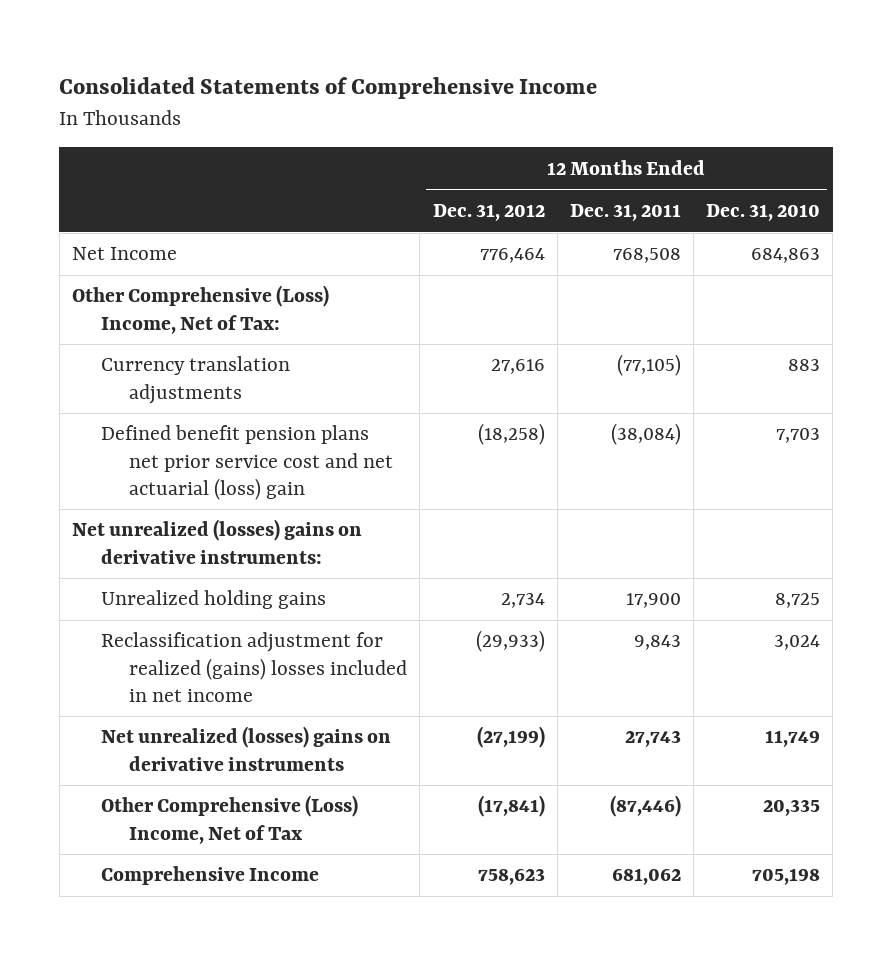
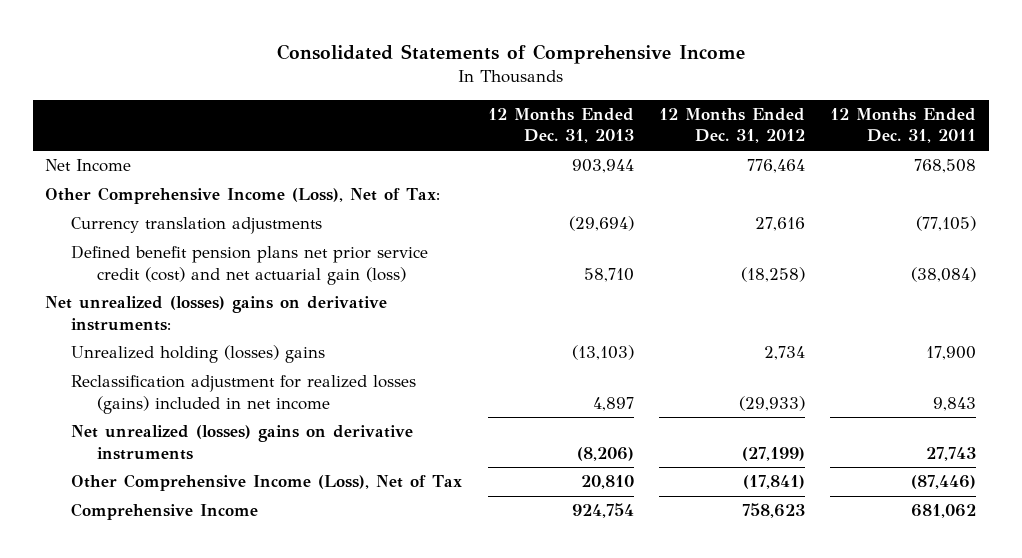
- | 12 Months Ended Dec. 31, 2012 | 12 Months Ended Dec. 31, 2011 | 12 Months Ended Dec. 31, 2010
+ | 12 Months Ended Dec. 31, 2013 | 12 Months Ended Dec. 31, 2012 | 12 Months Ended Dec. 31, 2011
- Other Comprehensive (Loss) Income, Net of Tax:
+ Other Comprehensive Income (Loss), Net of Tax:
- Defined benefit pension plans net prior service cost and net actuarial (loss) gain | (18,258) | (38,084) | 7,703
+ Defined benefit pension plans net prior service credit (cost) and net actuarial gain (loss) | 58,710 | (18,258) | (38,084)
- Unrealized holding gains | 2,734 | 17,900 | 8,725
- Reclassification adjustment for realized (gains) losses included in net income | (29,933) | 9,843 | 3,024
+ Unrealized holding (losses) gains | (13,103) | 2,734 | 17,900
+ Reclassification adjustment for realized losses (gains) included in net income | 4,897 | (29,933) | 9,843
- Other Comprehensive (Loss) Income, Net of Tax | (17,841) | (87,446) | 20,335
+ Other Comprehensive Income (Loss), Net of Tax | 20,810 | (17,841) | (87,446)

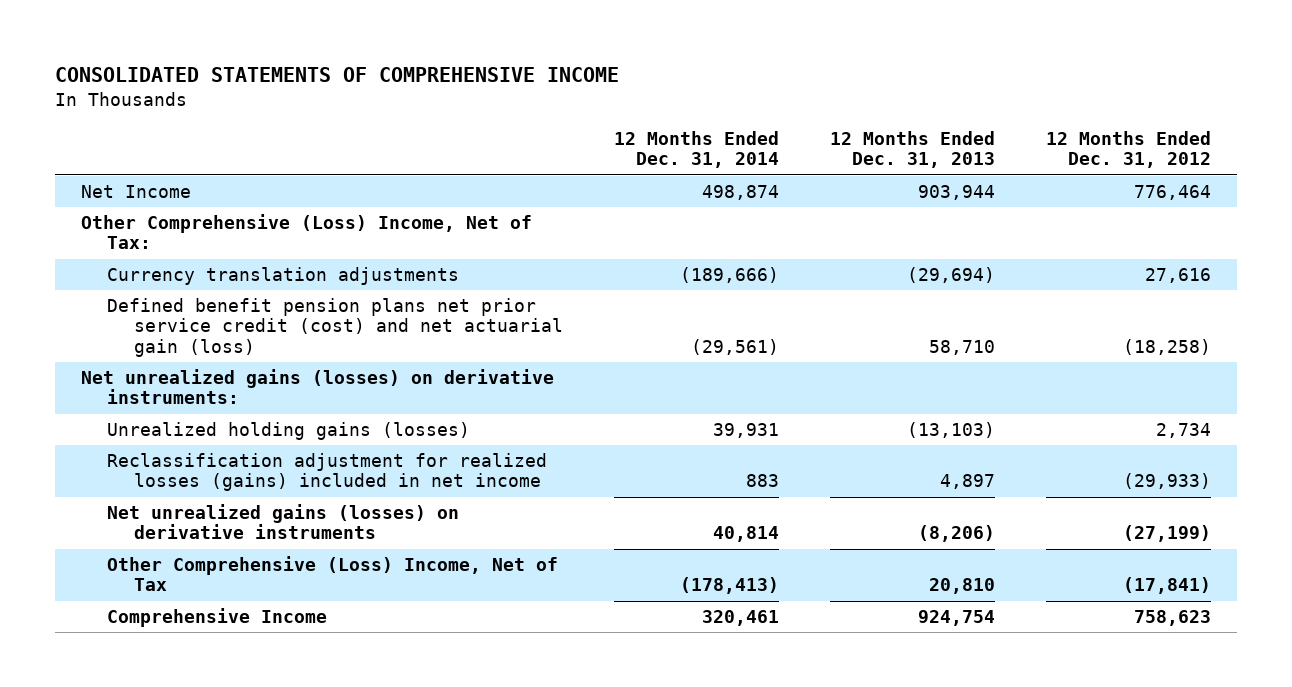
- Consolidated Statements of Comprehensive Income
+ CONSOLIDATED STATEMENTS OF COMPREHENSIVE INCOME
- | 12 Months Ended Dec. 31, 2013 | 12 Months Ended Dec. 31, 2012 | 12 Months Ended Dec. 31, 2011
+ | 12 Months Ended Dec. 31, 2014 | 12 Months Ended Dec. 31, 2013 | 12 Months Ended Dec. 31, 2012
- Other Comprehensive Income (Loss), Net of Tax:
+ Other Comprehensive (Loss) Income, Net of Tax:
- Net unrealized (losses) gains on derivative instruments:
- Unrealized holding (losses) gains | (13,103) | 2,734 | 17,900
+ Net unrealized gains (losses) on derivative instruments:
+ Unrealized holding gains (losses) | 39,931 | (13,103) | 2,734
- Net unrealized (losses) gains on derivative instruments | (8,206) | (27,199) | 27,743
- Other Comprehensive Income (Loss), Net of Tax | 20,810 | (17,841) | (87,446)
+ Net unrealized gains (losses) on derivative instruments | 40,814 | (8,206) | (27,199)
+ Other Comprehensive (Loss) Income, Net of Tax | (178,413) | 20,810 | (17,841)

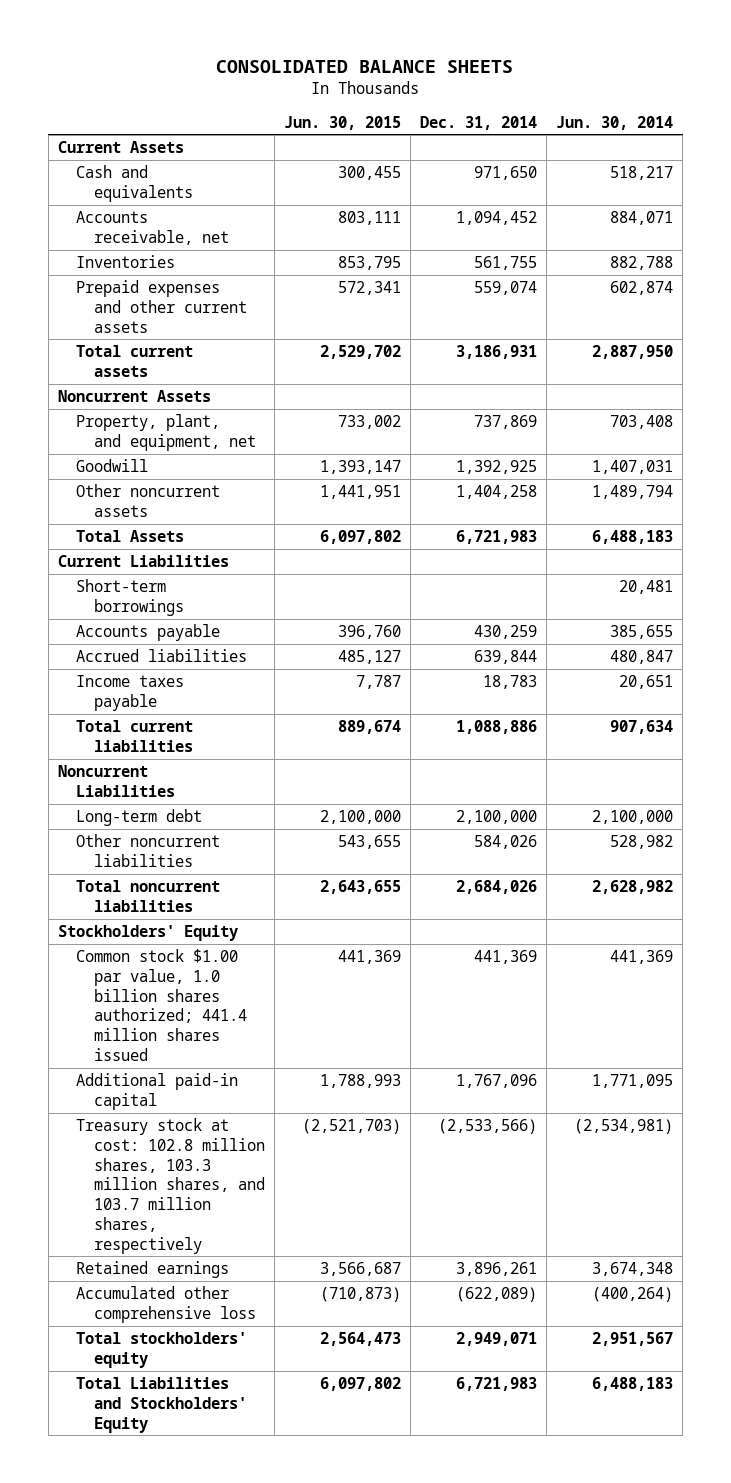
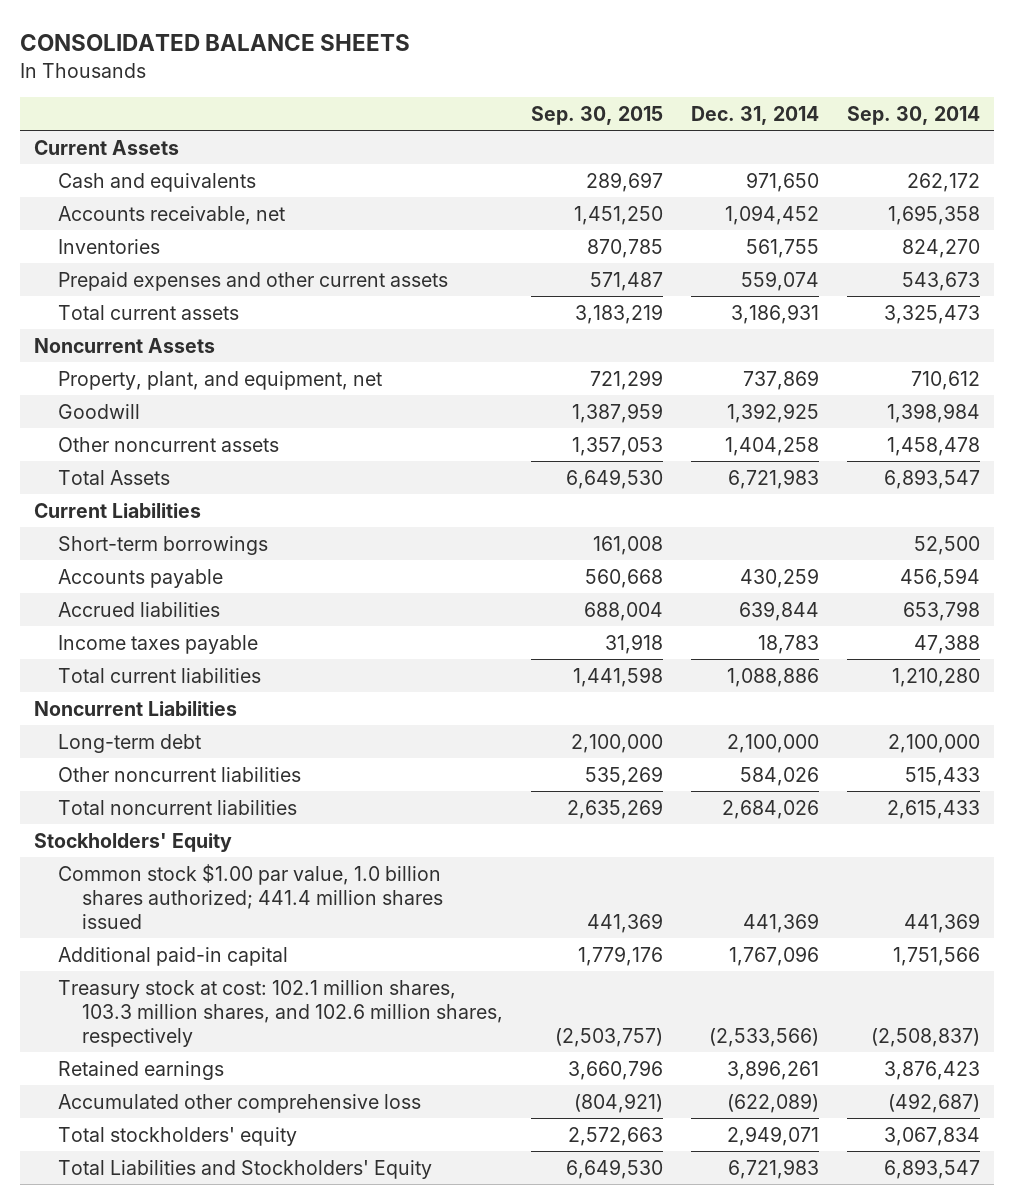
- | Jun. 30, 2015 | Dec. 31, 2014 | Jun. 30, 2014
+ | Sep. 30, 2015 | Dec. 31, 2014 | Sep. 30, 2014
- Treasury stock at cost: 102.8 million shares, 103.3 million shares, and 103.7 million shares, respectively | (2,521,703) | (2,533,566) | (2,534,981)
+ Treasury stock at cost: 102.1 million shares, 103.3 million shares, and 102.6 million shares, respectively | (2,503,757) | (2,533,566) | (2,508,837)

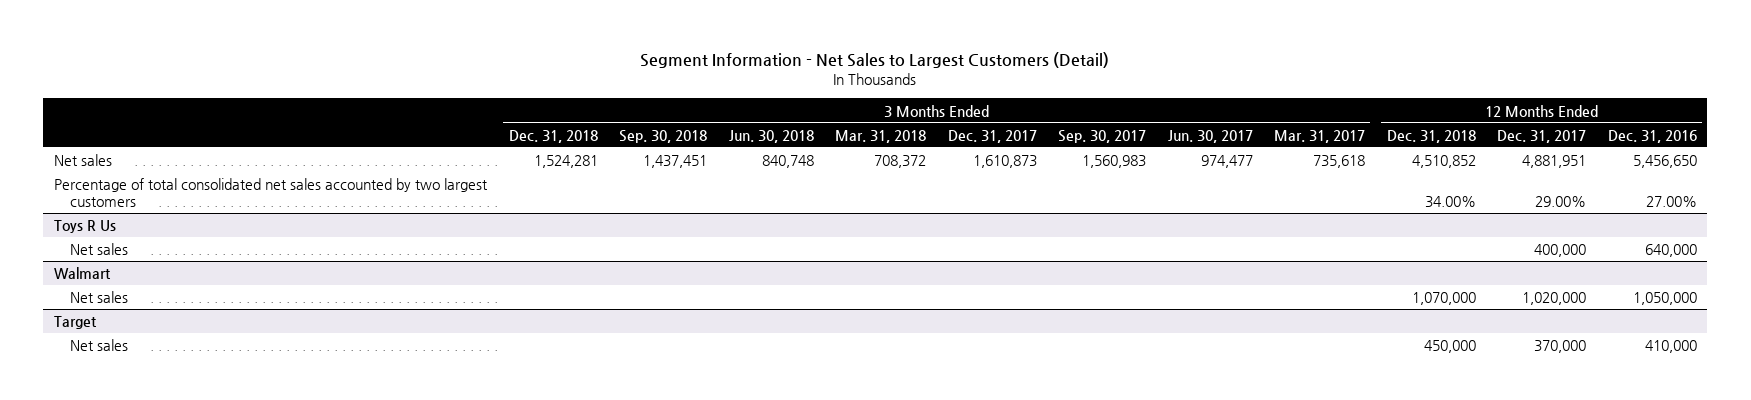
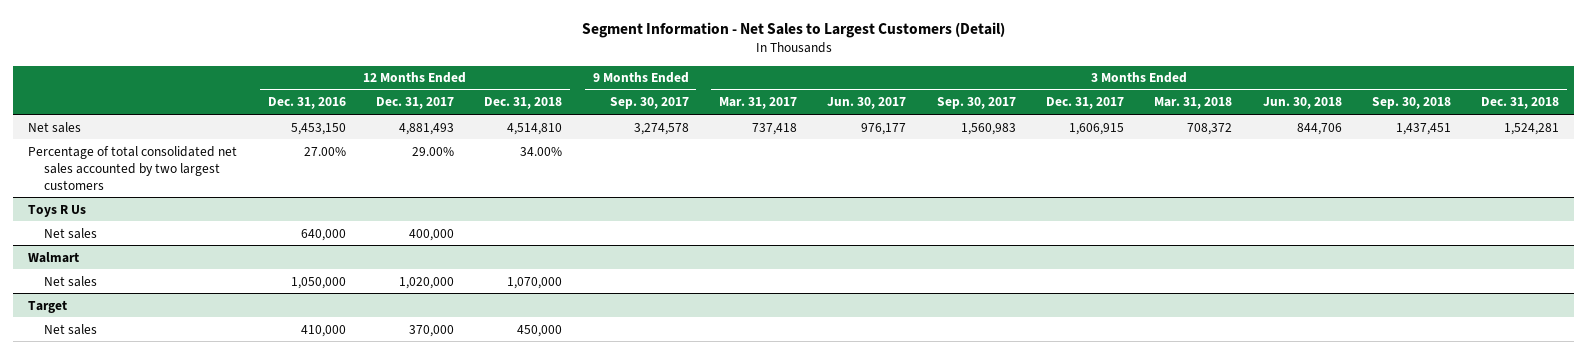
- | 3 Months Ended Dec. 31, 2018 | 3 Months Ended Sep. 30, 2018 | 3 Months Ended Jun. 30, 2018 | 3 Months Ended Mar. 31, 2018 | 3 Months Ended Dec. 31, 2017 | 3 Months Ended Sep. 30, 2017 | 3 Months Ended Jun. 30, 2017 | 3 Months Ended Mar. 31, 2017 | 12 Months Ended Dec. 31, 2018 | 12 Months Ended Dec. 31, 2017 | 12 Months Ended Dec. 31, 2016
+ | 12 Months Ended Dec. 31, 2016 | 12 Months Ended Dec. 31, 2017 | 12 Months Ended Dec. 31, 2018 | 9 Months Ended Sep. 30, 2017 | 3 Months Ended Mar. 31, 2017 | 3 Months Ended Jun. 30, 2017 | 3 Months Ended Sep. 30, 2017 | 3 Months Ended Dec. 31, 2017 | 3 Months Ended Mar. 31, 2018 | 3 Months Ended Jun. 30, 2018 | 3 Months Ended Sep. 30, 2018 | 3 Months Ended Dec. 31, 2018
- Net sales | 1,524,281 | 1,437,451 | 840,748 | 708,372 | 1,610,873 | 1,560,983 | 974,477 | 735,618 | 4,510,852 | 4,881,951 | 5,456,650
+ Net sales | 5,453,150 | 4,881,493 | 4,514,810 | 3,274,578 | 737,418 | 976,177 | 1,560,983 | 1,606,915 | 708,372 | 844,706 | 1,437,451 | 1,524,281

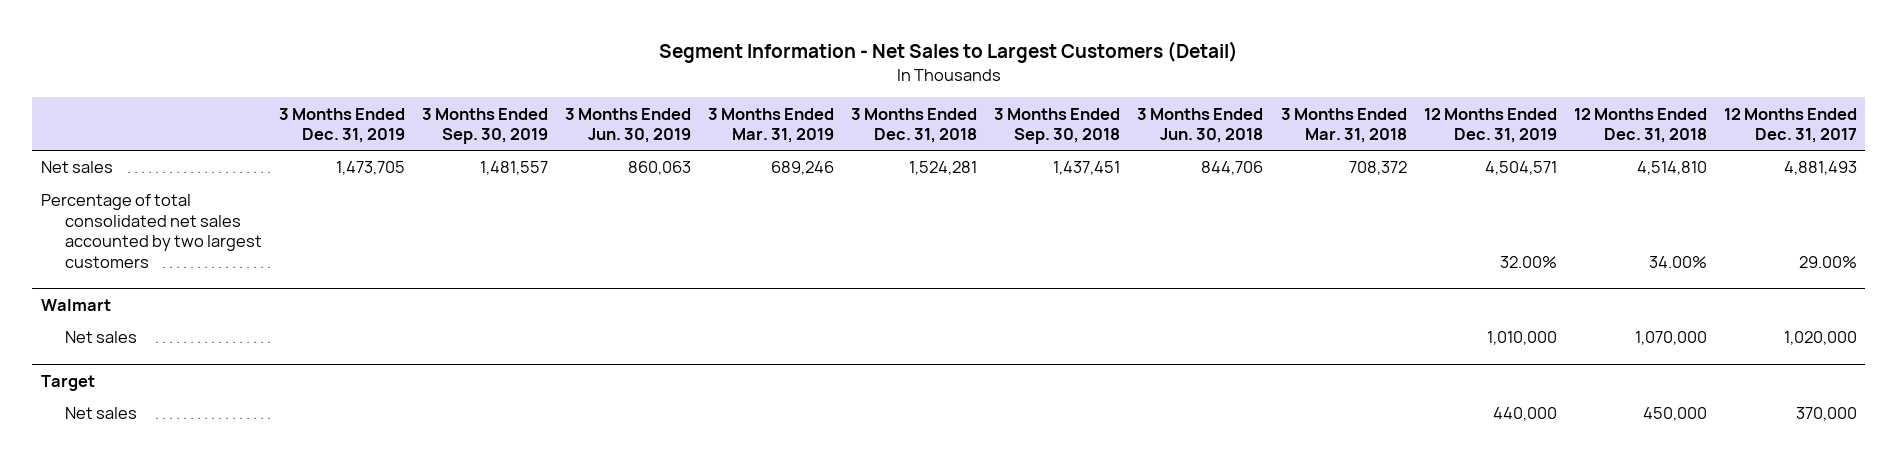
- | 12 Months Ended Dec. 31, 2016 | 12 Months Ended Dec. 31, 2017 | 12 Months Ended Dec. 31, 2018 | 9 Months Ended Sep. 30, 2017 | 3 Months Ended Mar. 31, 2017 | 3 Months Ended Jun. 30, 2017 | 3 Months Ended Sep. 30, 2017 | 3 Months Ended Dec. 31, 2017 | 3 Months Ended Mar. 31, 2018 | 3 Months Ended Jun. 30, 2018 | 3 Months Ended Sep. 30, 2018 | 3 Months Ended Dec. 31, 2018
+ | 3 Months Ended Dec. 31, 2019 | 3 Months Ended Sep. 30, 2019 | 3 Months Ended Jun. 30, 2019 | 3 Months Ended Mar. 31, 2019 | 3 Months Ended Dec. 31, 2018 | 3 Months Ended Sep. 30, 2018 | 3 Months Ended Jun. 30, 2018 | 3 Months Ended Mar. 31, 2018 | 12 Months Ended Dec. 31, 2019 | 12 Months Ended Dec. 31, 2018 | 12 Months Ended Dec. 31, 2017
- Toys R Us
- Net sales | 640,000 | 400,000 | | | | | | | | | |

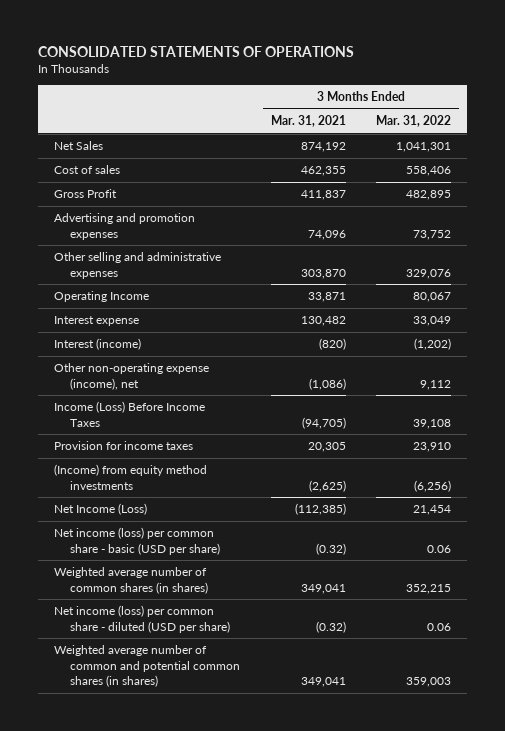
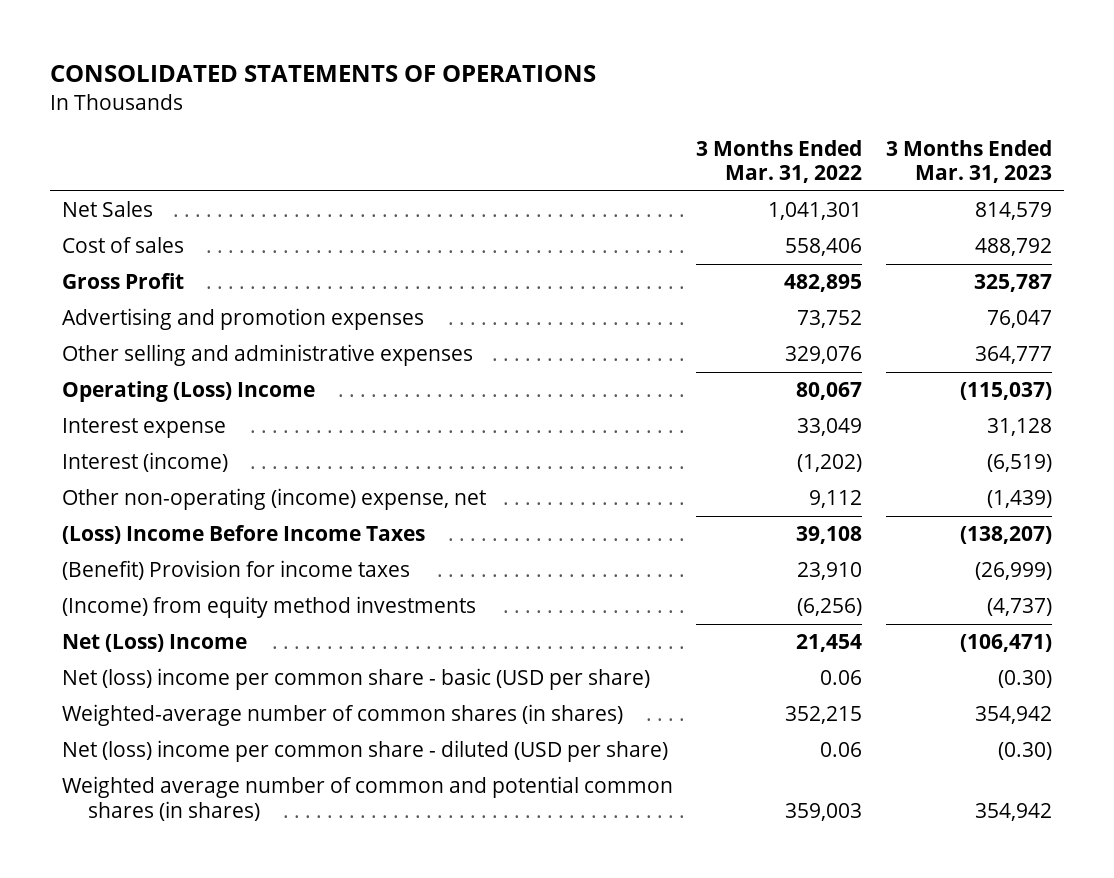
- | 3 Months Ended Mar. 31, 2021 | 3 Months Ended Mar. 31, 2022
+ | 3 Months Ended Mar. 31, 2022 | 3 Months Ended Mar. 31, 2023
- Operating Income | 33,871 | 80,067
+ Operating (Loss) Income | 80,067 | (115,037)
- Other non-operating expense (income), net | (1,086) | 9,112
- Income (Loss) Before Income Taxes | (94,705) | 39,108
- Provision for income taxes | 20,305 | 23,910
+ Other non-operating (income) expense, net | 9,112 | (1,439)
+ (Loss) Income Before Income Taxes | 39,108 | (138,207)
+ (Benefit) Provision for income taxes | 23,910 | (26,999)
- Net Income (Loss) | (112,385) | 21,454
- Net income (loss) per common share - basic (USD per share) | (0.32) | 0.06
- Weighted average number of common shares (in shares) | 349,041 | 352,215
- Net income (loss) per common share - diluted (USD per share) | (0.32) | 0.06
+ Net (Loss) Income | 21,454 | (106,471)
+ Net (loss) income per common share - basic (USD per share) | 0.06 | (0.30)
+ Weighted-average number of common shares (in shares) | 352,215 | 354,942
+ Net (loss) income per common share - diluted (USD per share) | 0.06 | (0.30)

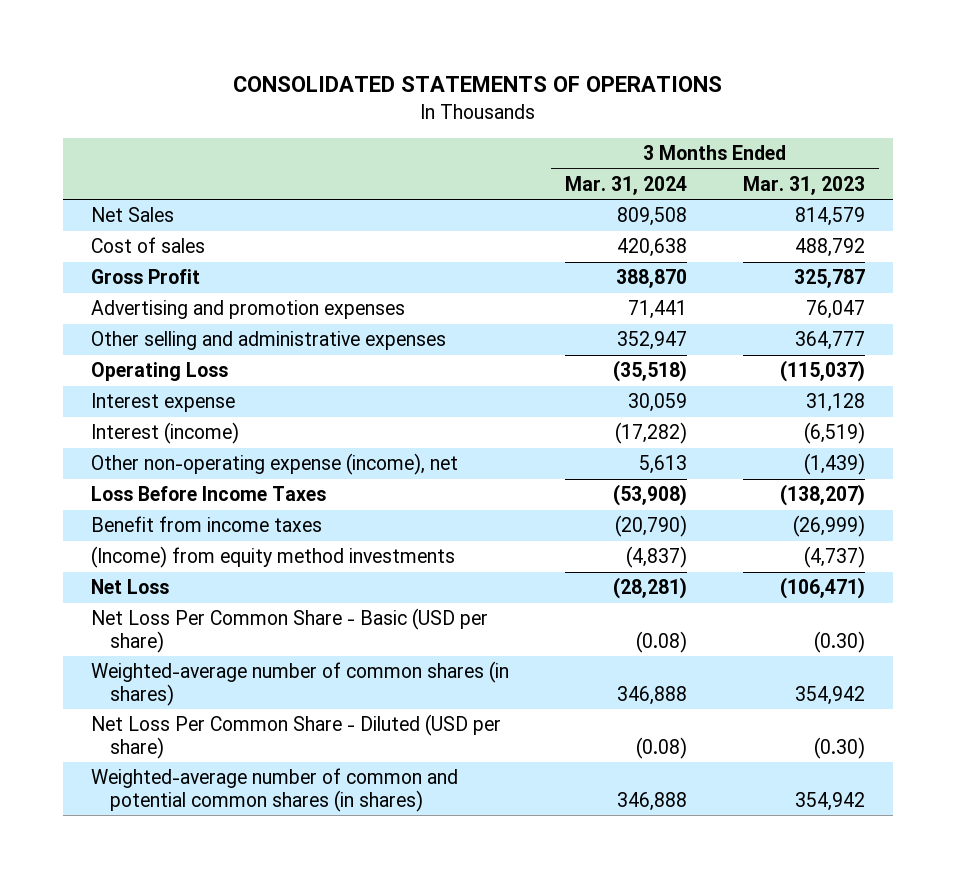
- | 3 Months Ended Mar. 31, 2022 | 3 Months Ended Mar. 31, 2023
+ | 3 Months Ended Mar. 31, 2024 | 3 Months Ended Mar. 31, 2023
- Operating (Loss) Income | 80,067 | (115,037)
+ Operating Loss | (35,518) | (115,037)
- Other non-operating (income) expense, net | 9,112 | (1,439)
- (Loss) Income Before Income Taxes | 39,108 | (138,207)
- (Benefit) Provision for income taxes | 23,910 | (26,999)
+ Other non-operating expense (income), net | 5,613 | (1,439)
+ Loss Before Income Taxes | (53,908) | (138,207)
+ Benefit from income taxes | (20,790) | (26,999)
- Net (Loss) Income | 21,454 | (106,471)
- Net (loss) income per common share - basic (USD per share) | 0.06 | (0.30)
+ Net Loss | (28,281) | (106,471)
+ Net Loss Per Common Share - Basic (USD per share) | (0.08) | (0.30)
- Net (loss) income per common share - diluted (USD per share) | 0.06 | (0.30)
- Weighted average number of common and potential common shares (in shares) | 359,003 | 354,942
+ Net Loss Per Common Share - Diluted (USD per share) | (0.08) | (0.30)
+ Weighted-average number of common and potential common shares (in shares) | 346,888 | 354,942

